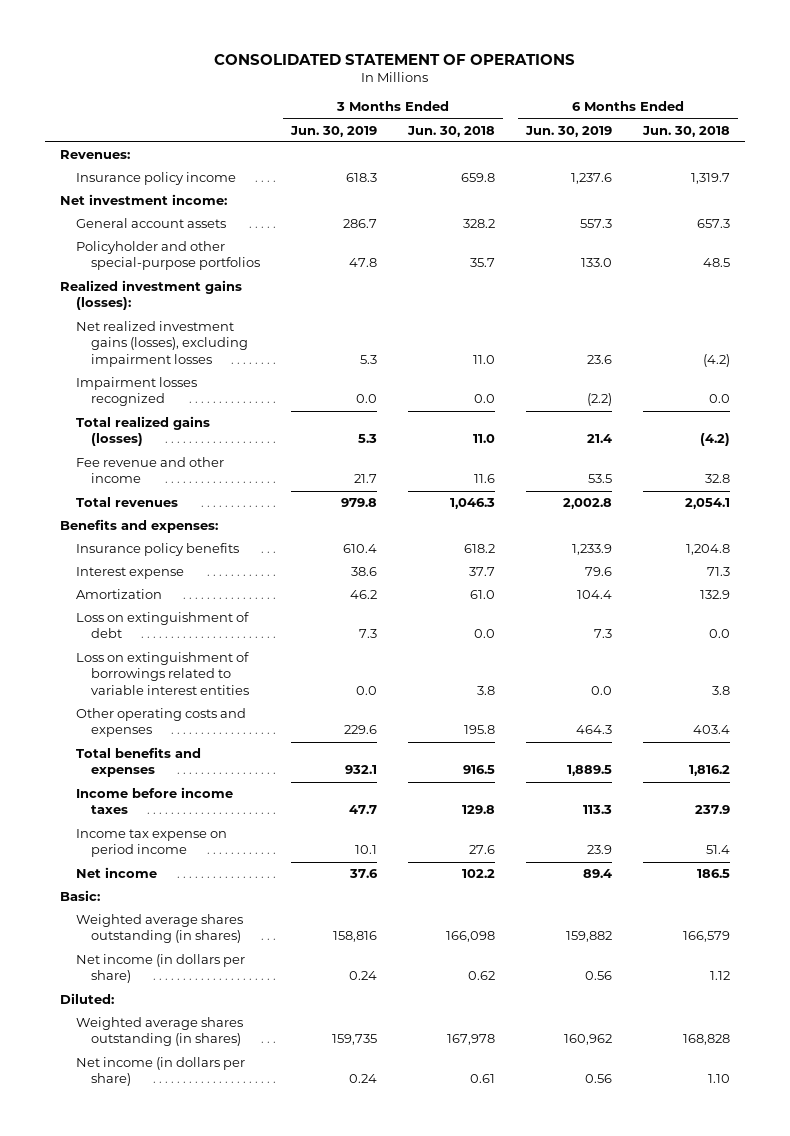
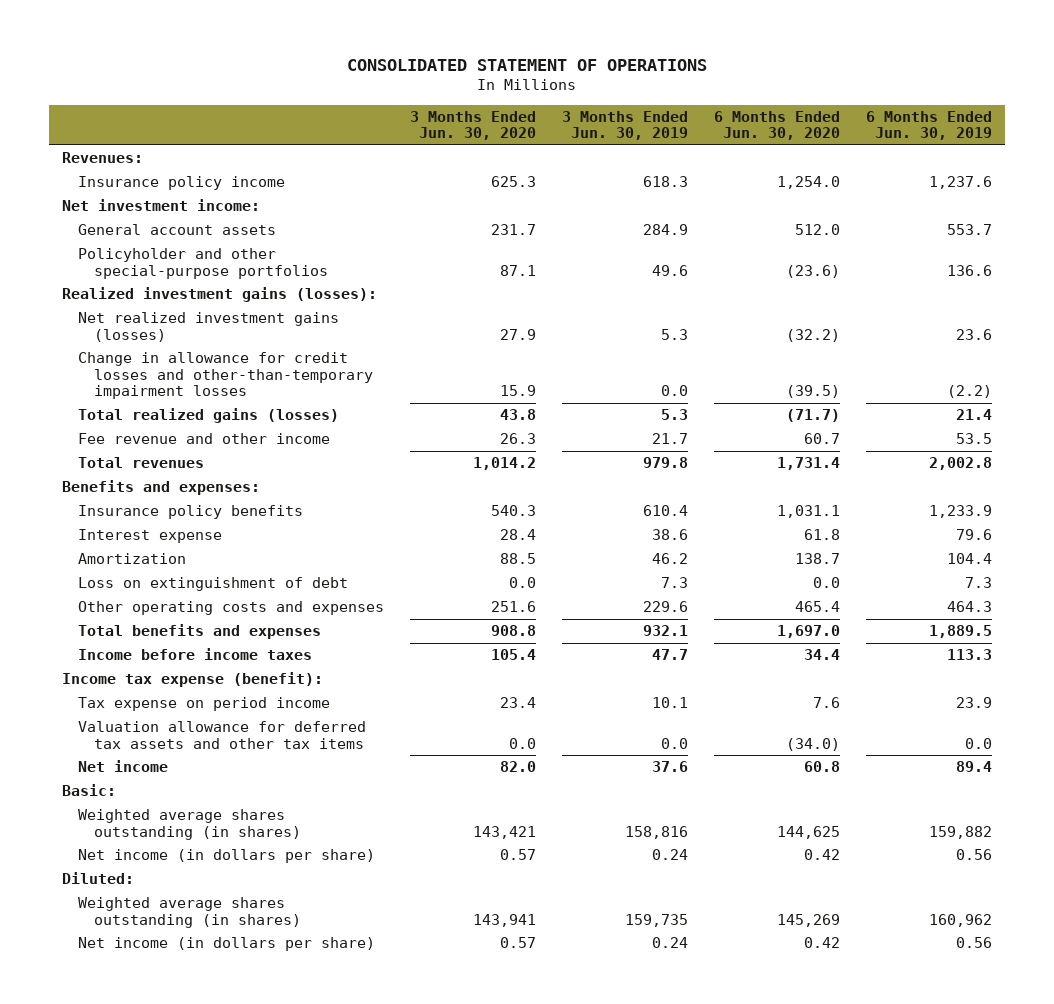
- | 3 Months Ended Jun. 30, 2019 | 3 Months Ended Jun. 30, 2018 | 6 Months Ended Jun. 30, 2019 | 6 Months Ended Jun. 30, 2018
+ | 3 Months Ended Jun. 30, 2020 | 3 Months Ended Jun. 30, 2019 | 6 Months Ended Jun. 30, 2020 | 6 Months Ended Jun. 30, 2019
- General account assets | 286.7 | 328.2 | 557.3 | 657.3
- Policyholder and other special-purpose portfolios | 47.8 | 35.7 | 133.0 | 48.5
+ General account assets | 231.7 | 284.9 | 512.0 | 553.7
+ Policyholder and other special-purpose portfolios | 87.1 | 49.6 | (23.6) | 136.6
- Net realized investment gains (losses), excluding impairment losses | 5.3 | 11.0 | 23.6 | (4.2)
- Impairment losses recognized | 0.0 | 0.0 | (2.2) | 0.0
+ Net realized investment gains (losses) | 27.9 | 5.3 | (32.2) | 23.6
+ Change in allowance for credit losses and other-than-temporary impairment losses | 15.9 | 0.0 | (39.5) | (2.2)
- Loss on extinguishment of borrowings related to variable interest entities | 0.0 | 3.8 | 0.0 | 3.8
- Income tax expense on period income | 10.1 | 27.6 | 23.9 | 51.4
+ Income tax expense (benefit):
+ Tax expense on period income | 23.4 | 10.1 | 7.6 | 23.9
+ Valuation allowance for deferred tax assets and other tax items | 0.0 | 0.0 | (34.0) | 0.0

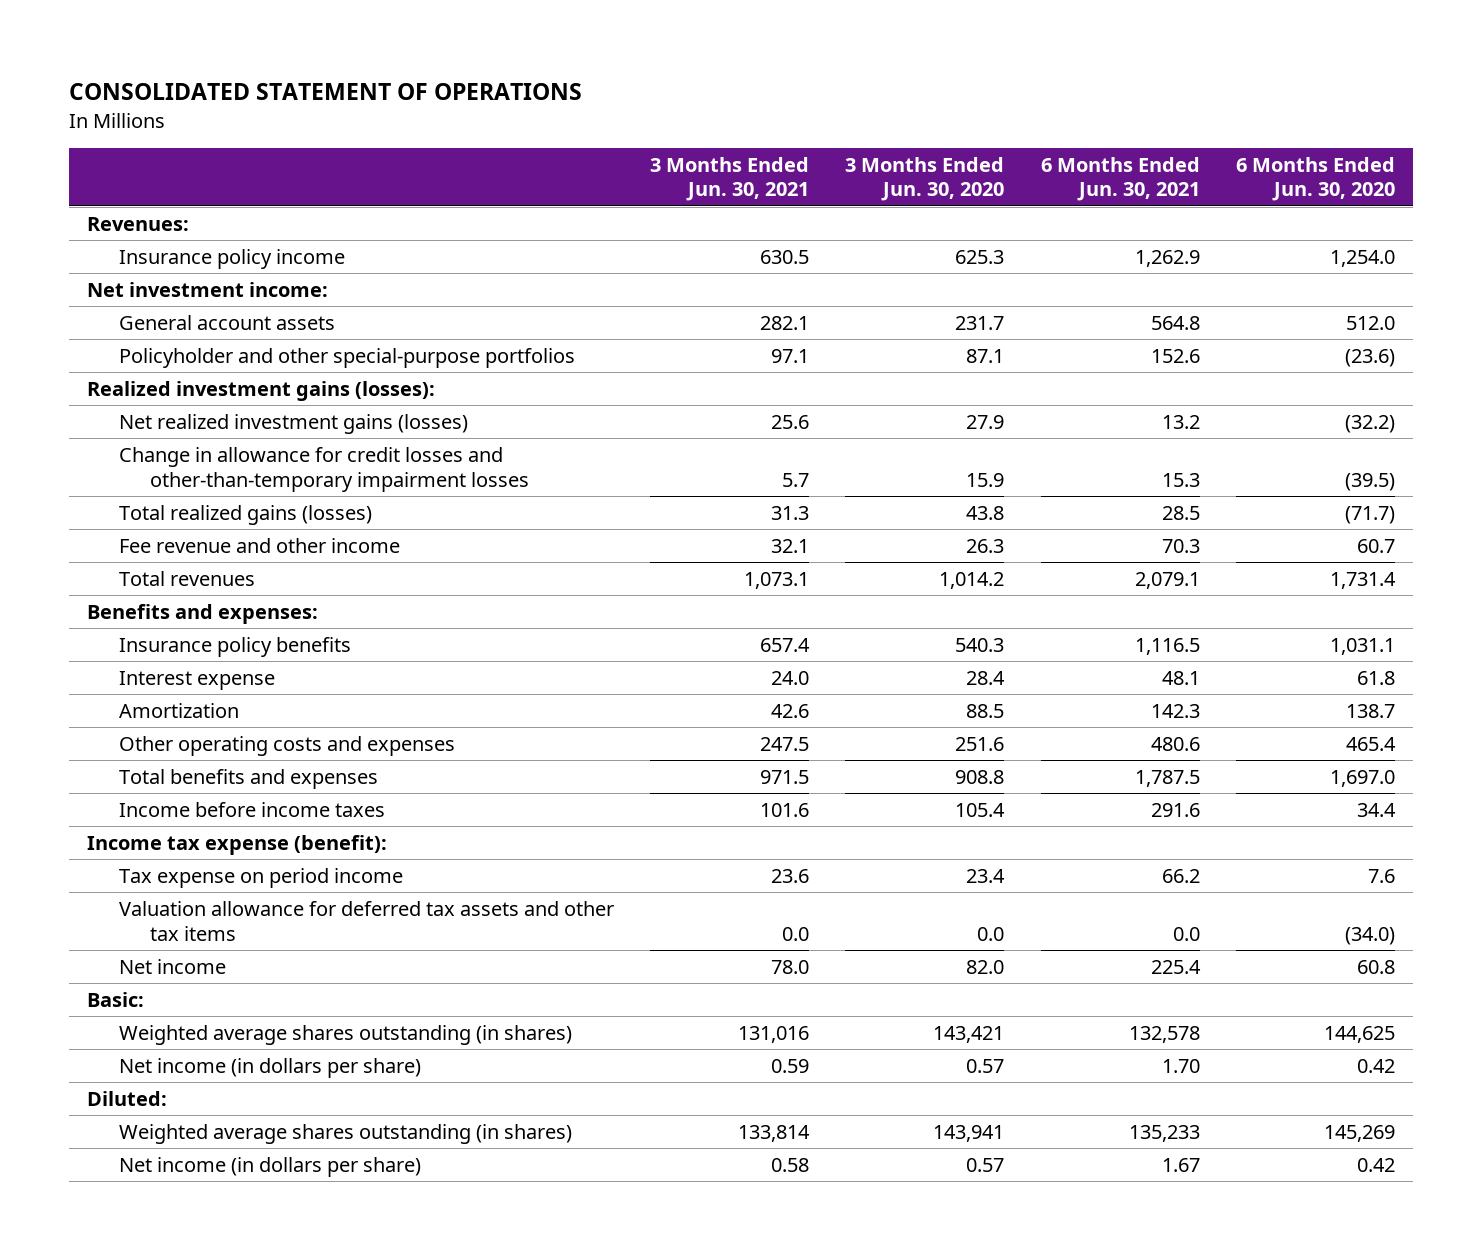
- | 3 Months Ended Jun. 30, 2020 | 3 Months Ended Jun. 30, 2019 | 6 Months Ended Jun. 30, 2020 | 6 Months Ended Jun. 30, 2019
+ | 3 Months Ended Jun. 30, 2021 | 3 Months Ended Jun. 30, 2020 | 6 Months Ended Jun. 30, 2021 | 6 Months Ended Jun. 30, 2020
- Loss on extinguishment of debt | 0.0 | 7.3 | 0.0 | 7.3

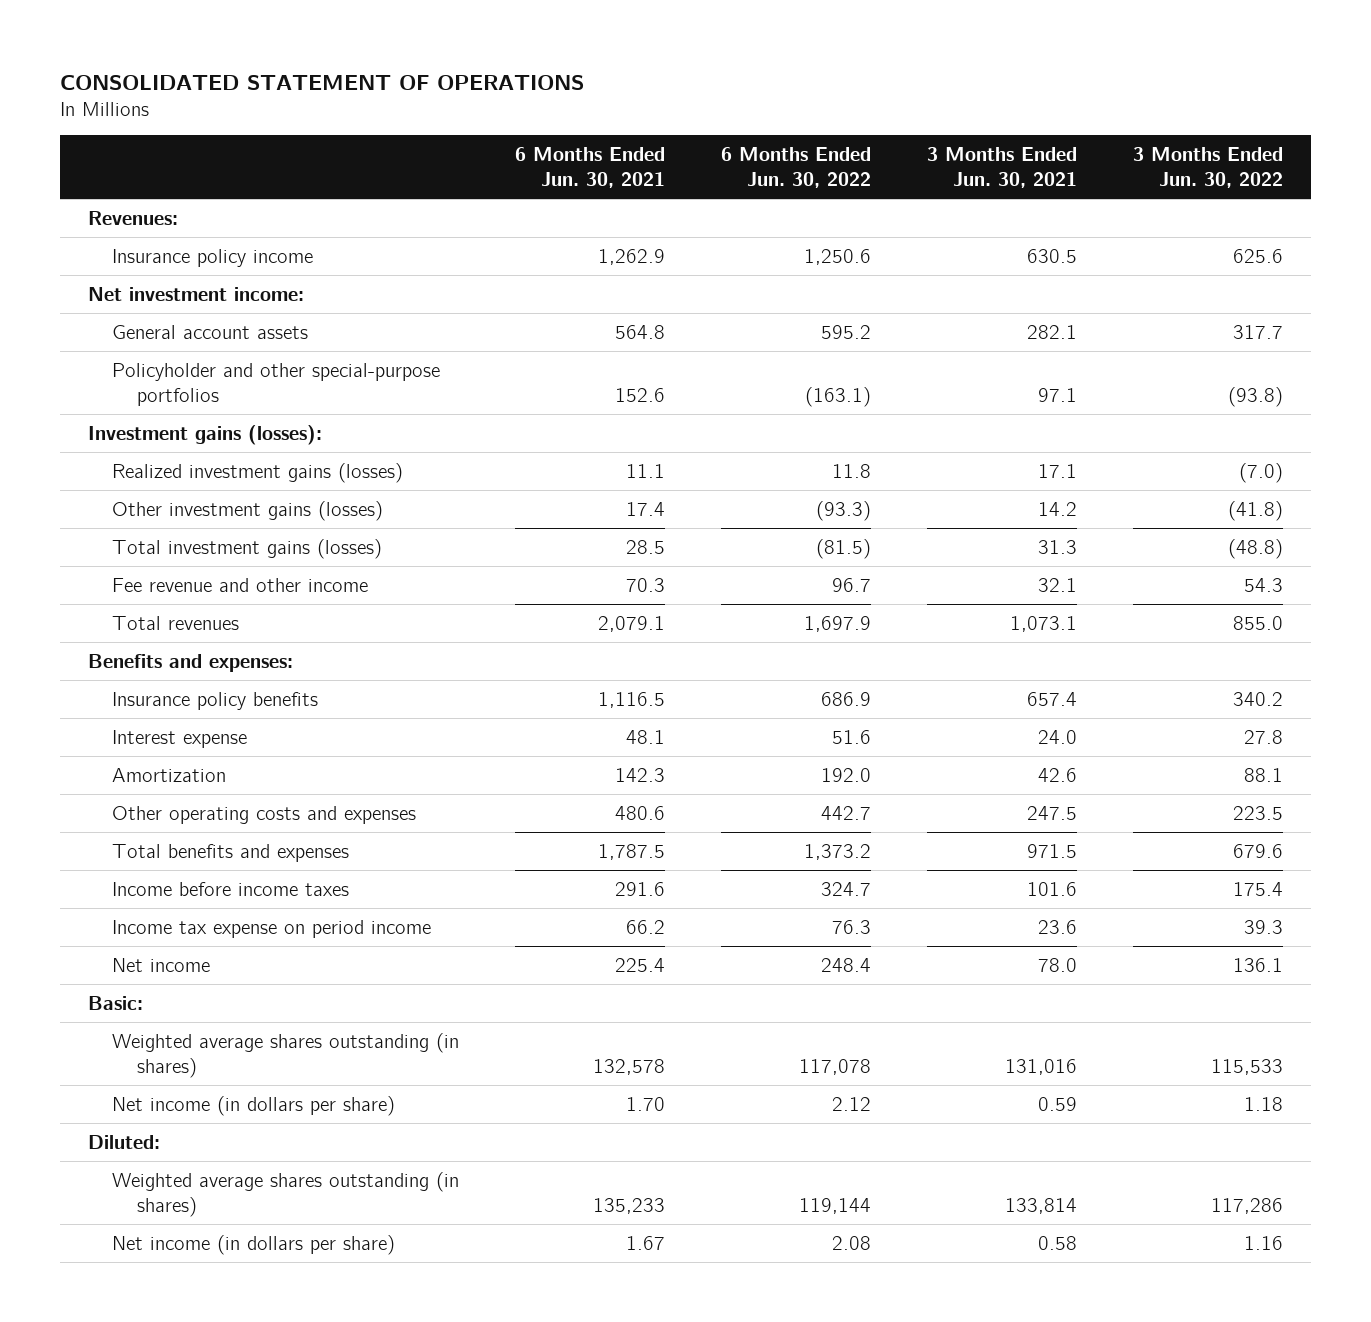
- | 3 Months Ended Jun. 30, 2021 | 3 Months Ended Jun. 30, 2020 | 6 Months Ended Jun. 30, 2021 | 6 Months Ended Jun. 30, 2020
+ | 6 Months Ended Jun. 30, 2021 | 6 Months Ended Jun. 30, 2022 | 3 Months Ended Jun. 30, 2021 | 3 Months Ended Jun. 30, 2022
- Realized investment gains (losses):
- Net realized investment gains (losses) | 25.6 | 27.9 | 13.2 | (32.2)
- Change in allowance for credit losses and other-than-temporary impairment losses | 5.7 | 15.9 | 15.3 | (39.5)
- Total realized gains (losses) | 31.3 | 43.8 | 28.5 | (71.7)
+ Investment gains (losses):
+ Realized investment gains (losses) | 11.1 | 11.8 | 17.1 | (7.0)
+ Other investment gains (losses) | 17.4 | (93.3) | 14.2 | (41.8)
+ Total investment gains (losses) | 28.5 | (81.5) | 31.3 | (48.8)
- Income tax expense (benefit):
- Tax expense on period income | 23.6 | 23.4 | 66.2 | 7.6
- Valuation allowance for deferred tax assets and other tax items | 0.0 | 0.0 | 0.0 | (34.0)
+ Income tax expense on period income | 66.2 | 76.3 | 23.6 | 39.3

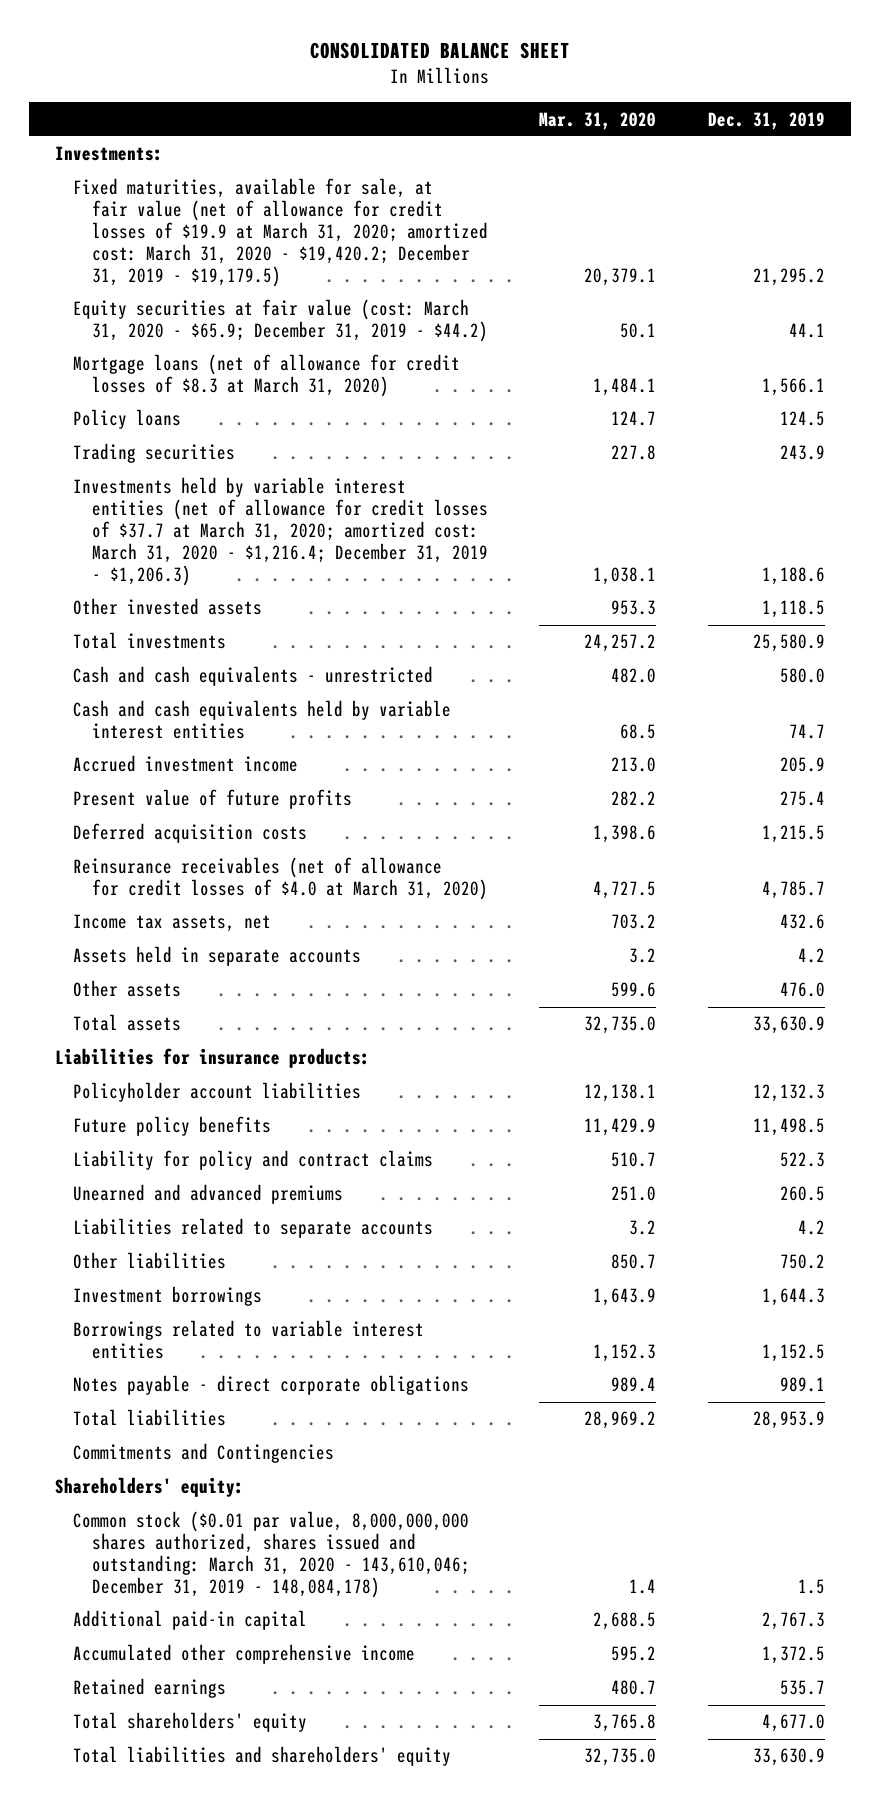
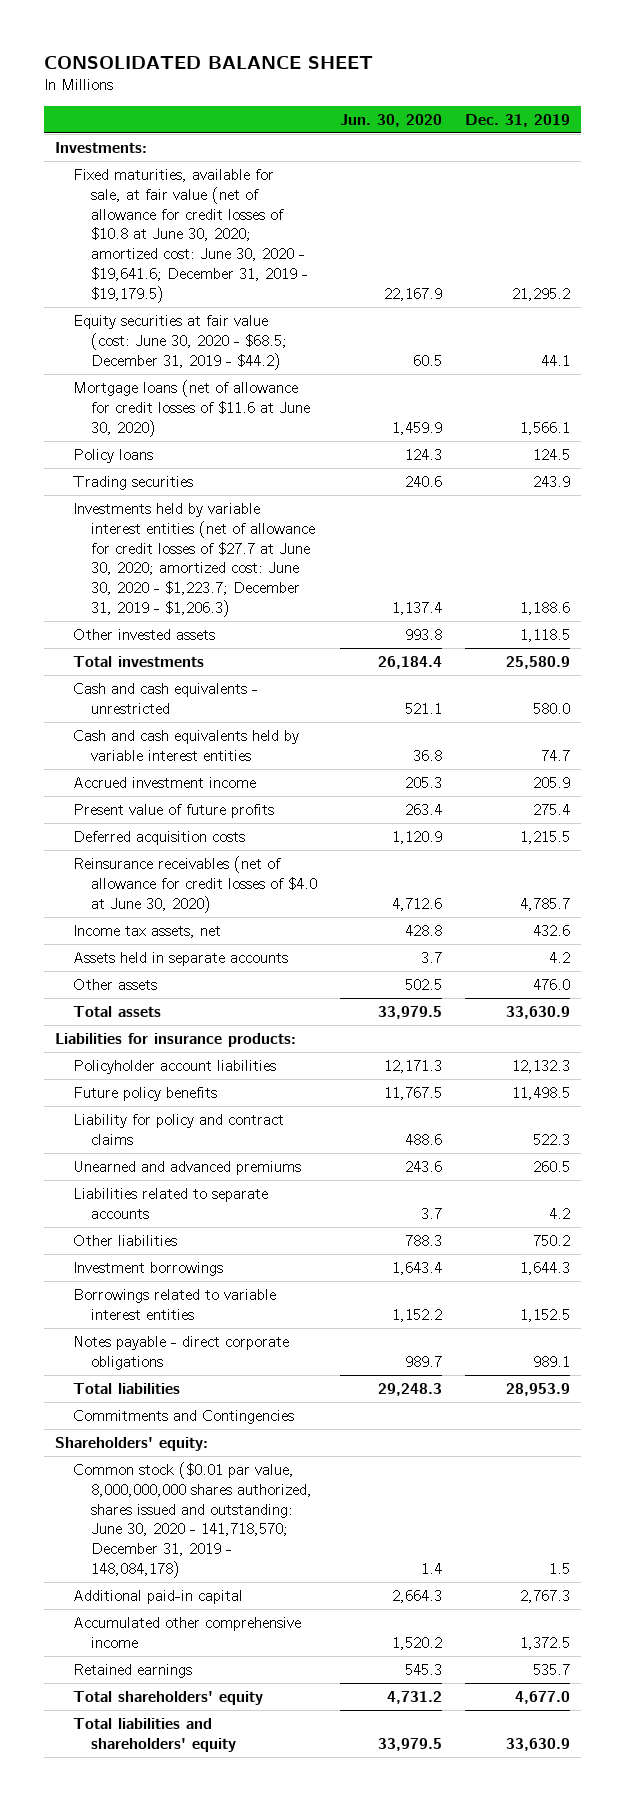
- | Mar. 31, 2020 | Dec. 31, 2019
+ | Jun. 30, 2020 | Dec. 31, 2019
- Fixed maturities, available for sale, at fair value (net of allowance for credit losses of $19.9 at March 31, 2020; amortized cost: March 31, 2020 - $19,420.2; December 31, 2019 - $19,179.5) | 20,379.1 | 21,295.2
- Equity securities at fair value (cost: March 31, 2020 - $65.9; December 31, 2019 - $44.2) | 50.1 | 44.1
- Mortgage loans (net of allowance for credit losses of $8.3 at March 31, 2020) | 1,484.1 | 1,566.1
+ Fixed maturities, available for sale, at fair value (net of allowance for credit losses of $10.8 at June 30, 2020; amortized cost: June 30, 2020 - $19,641.6; December 31, 2019 - $19,179.5) | 22,167.9 | 21,295.2
+ Equity securities at fair value (cost: June 30, 2020 - $68.5; December 31, 2019 - $44.2) | 60.5 | 44.1
+ Mortgage loans (net of allowance for credit losses of $11.6 at June 30, 2020) | 1,459.9 | 1,566.1
- Investments held by variable interest entities (net of allowance for credit losses of $37.7 at March 31, 2020; amortized cost: March 31, 2020 - $1,216.4; December 31, 2019 - $1,206.3) | 1,038.1 | 1,188.6
+ Investments held by variable interest entities (net of allowance for credit losses of $27.7 at June 30, 2020; amortized cost: June 30, 2020 - $1,223.7; December 31, 2019 - $1,206.3) | 1,137.4 | 1,188.6
- Reinsurance receivables (net of allowance for credit losses of $4.0 at March 31, 2020) | 4,727.5 | 4,785.7
+ Reinsurance receivables (net of allowance for credit losses of $4.0 at June 30, 2020) | 4,712.6 | 4,785.7
- Common stock ($0.01 par value, 8,000,000,000 shares authorized, shares issued and outstanding: March 31, 2020 - 143,610,046; December 31, 2019 - 148,084,178) | 1.4 | 1.5
+ Common stock ($0.01 par value, 8,000,000,000 shares authorized, shares issued and outstanding: June 30, 2020 - 141,718,570; December 31, 2019 - 148,084,178) | 1.4 | 1.5

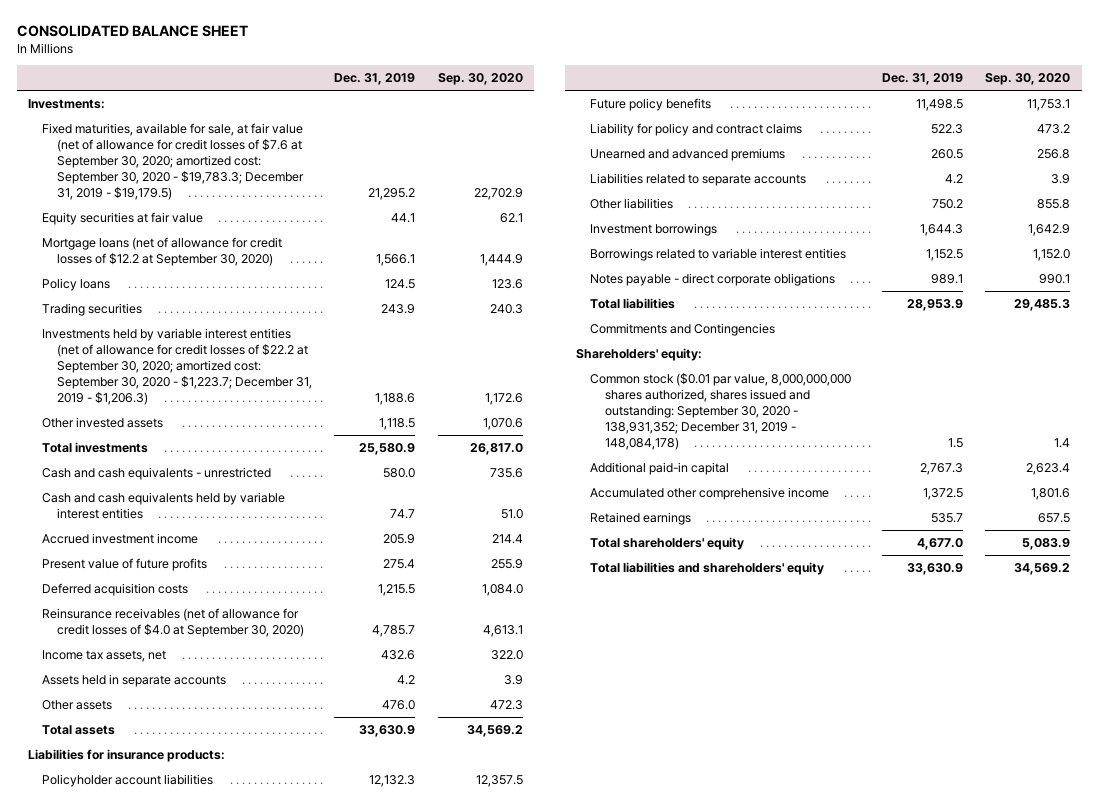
- | Jun. 30, 2020 | Dec. 31, 2019
+ | Dec. 31, 2019 | Sep. 30, 2020
- Fixed maturities, available for sale, at fair value (net of allowance for credit losses of $10.8 at June 30, 2020; amortized cost: June 30, 2020 - $19,641.6; December 31, 2019 - $19,179.5) | 22,167.9 | 21,295.2
- Equity securities at fair value (cost: June 30, 2020 - $68.5; December 31, 2019 - $44.2) | 60.5 | 44.1
- Mortgage loans (net of allowance for credit losses of $11.6 at June 30, 2020) | 1,459.9 | 1,566.1
+ Fixed maturities, available for sale, at fair value (net of allowance for credit losses of $7.6 at September 30, 2020; amortized cost: September 30, 2020 - $19,783.3; December 31, 2019 - $19,179.5) | 21,295.2 | 22,702.9
+ Equity securities at fair value | 44.1 | 62.1
+ Mortgage loans (net of allowance for credit losses of $12.2 at September 30, 2020) | 1,566.1 | 1,444.9
- Investments held by variable interest entities (net of allowance for credit losses of $27.7 at June 30, 2020; amortized cost: June 30, 2020 - $1,223.7; December 31, 2019 - $1,206.3) | 1,137.4 | 1,188.6
+ Investments held by variable interest entities (net of allowance for credit losses of $22.2 at September 30, 2020; amortized cost: September 30, 2020 - $1,223.7; December 31, 2019 - $1,206.3) | 1,188.6 | 1,172.6
- Reinsurance receivables (net of allowance for credit losses of $4.0 at June 30, 2020) | 4,712.6 | 4,785.7
+ Reinsurance receivables (net of allowance for credit losses of $4.0 at September 30, 2020) | 4,785.7 | 4,613.1
- Common stock ($0.01 par value, 8,000,000,000 shares authorized, shares issued and outstanding: June 30, 2020 - 141,718,570; December 31, 2019 - 148,084,178) | 1.4 | 1.5
+ Common stock ($0.01 par value, 8,000,000,000 shares authorized, shares issued and outstanding: September 30, 2020 - 138,931,352; December 31, 2019 - 148,084,178) | 1.5 | 1.4

